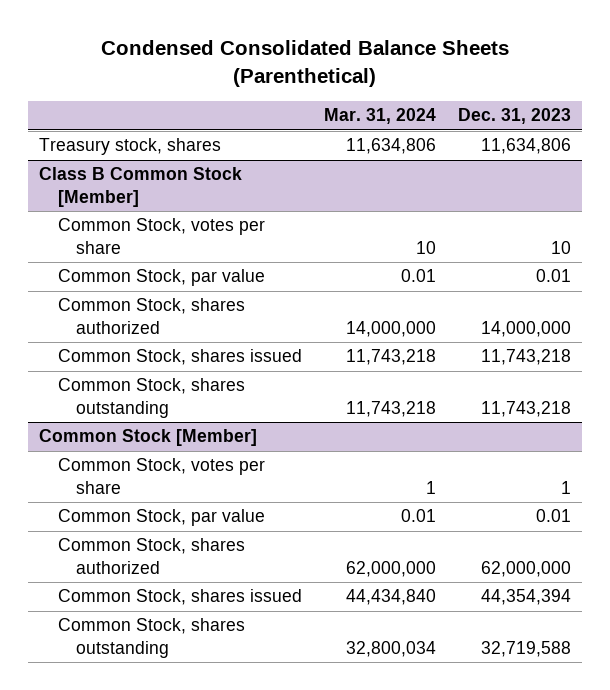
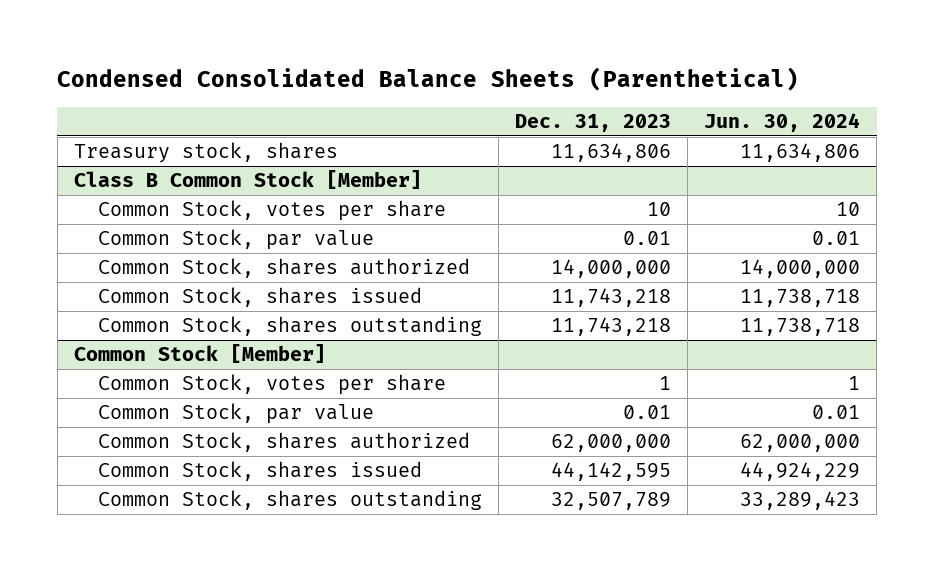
- | Mar. 31, 2024 | Dec. 31, 2023
+ | Dec. 31, 2023 | Jun. 30, 2024
@ Common Stock [Member]
- Common Stock, shares issued | 44,434,840 | 44,354,394
- Common Stock, shares outstanding | 32,800,034 | 32,719,588
+ Common Stock, shares issued | 44,142,595 | 44,924,229
+ Common Stock, shares outstanding | 32,507,789 | 33,289,423

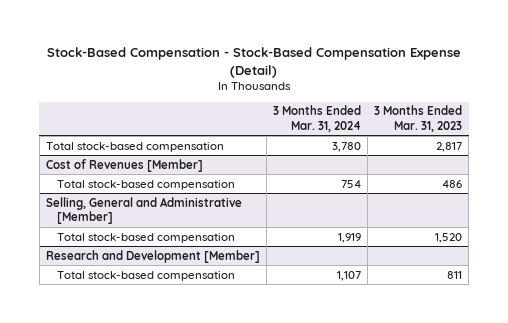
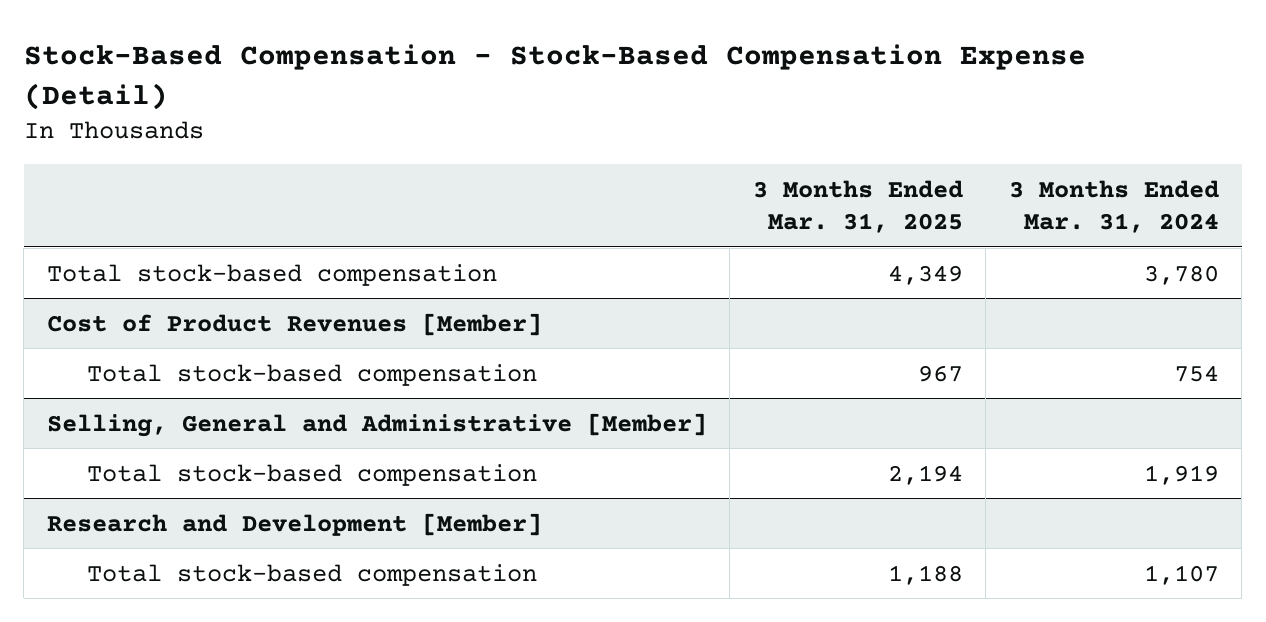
- | 3 Months Ended Mar. 31, 2024 | 3 Months Ended Mar. 31, 2023
+ | 3 Months Ended Mar. 31, 2025 | 3 Months Ended Mar. 31, 2024
- Cost of Revenues [Member]
+ Cost of Product Revenues [Member]

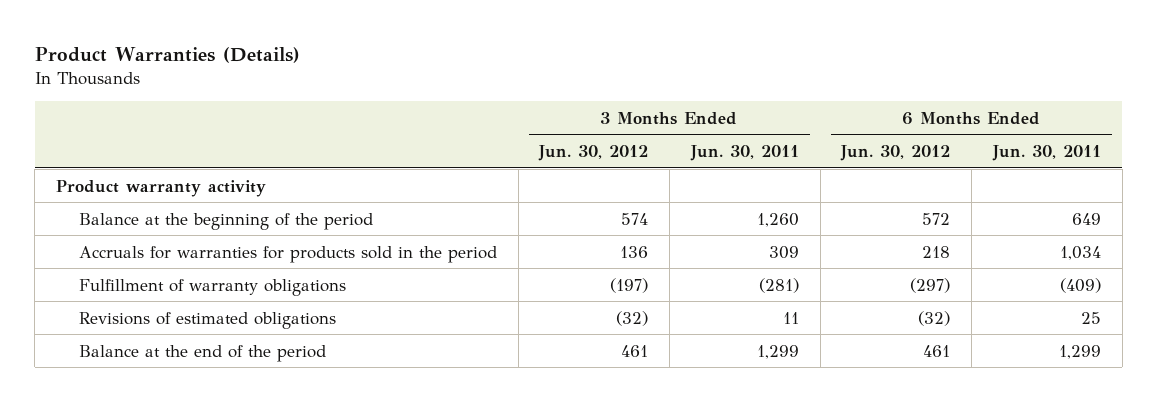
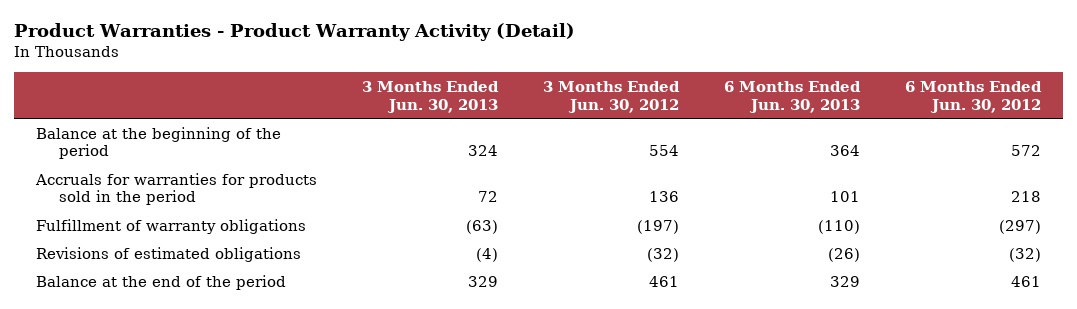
- Product Warranties (Details)
+ Product Warranties - Product Warranty Activity (Detail)
- | 3 Months Ended Jun. 30, 2012 | 3 Months Ended Jun. 30, 2011 | 6 Months Ended Jun. 30, 2012 | 6 Months Ended Jun. 30, 2011
+ | 3 Months Ended Jun. 30, 2013 | 3 Months Ended Jun. 30, 2012 | 6 Months Ended Jun. 30, 2013 | 6 Months Ended Jun. 30, 2012
- Product warranty activity
- Balance at the beginning of the period | 574 | 1,260 | 572 | 649
+ Balance at the beginning of the period | 324 | 554 | 364 | 572

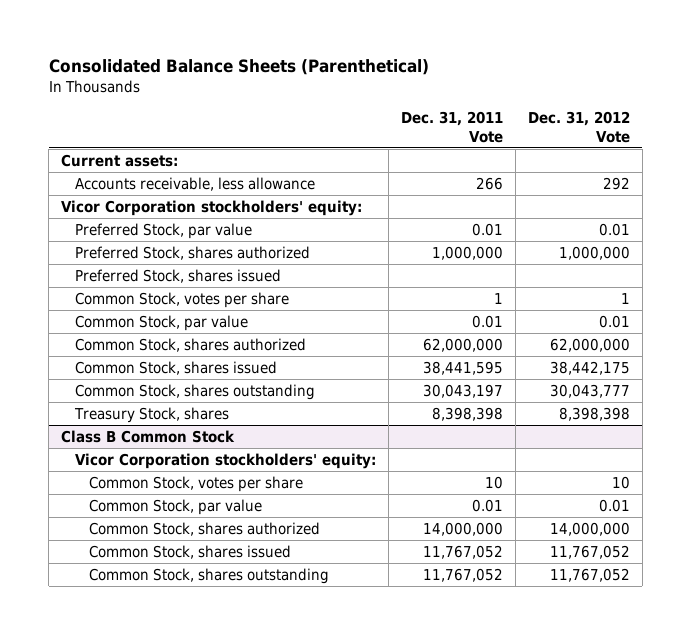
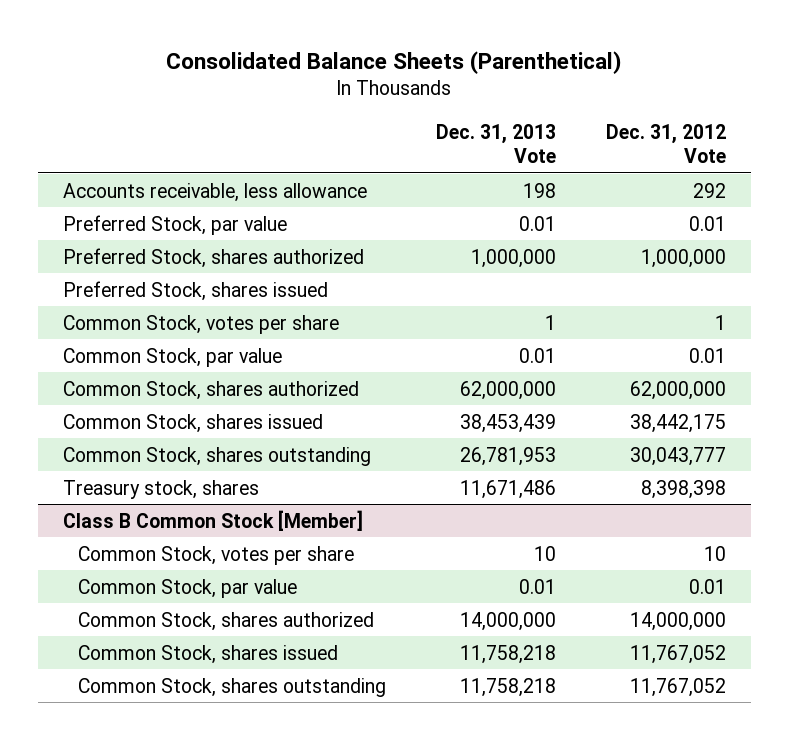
- | Dec. 31, 2011 Vote | Dec. 31, 2012 Vote
+ | Dec. 31, 2013 Vote | Dec. 31, 2012 Vote
- Current assets:
- Vicor Corporation stockholders' equity:
- Treasury Stock, shares | 8,398,398 | 8,398,398
- Class B Common Stock
- Vicor Corporation stockholders' equity:
+ Treasury stock, shares | 11,671,486 | 8,398,398
+ Class B Common Stock [Member]

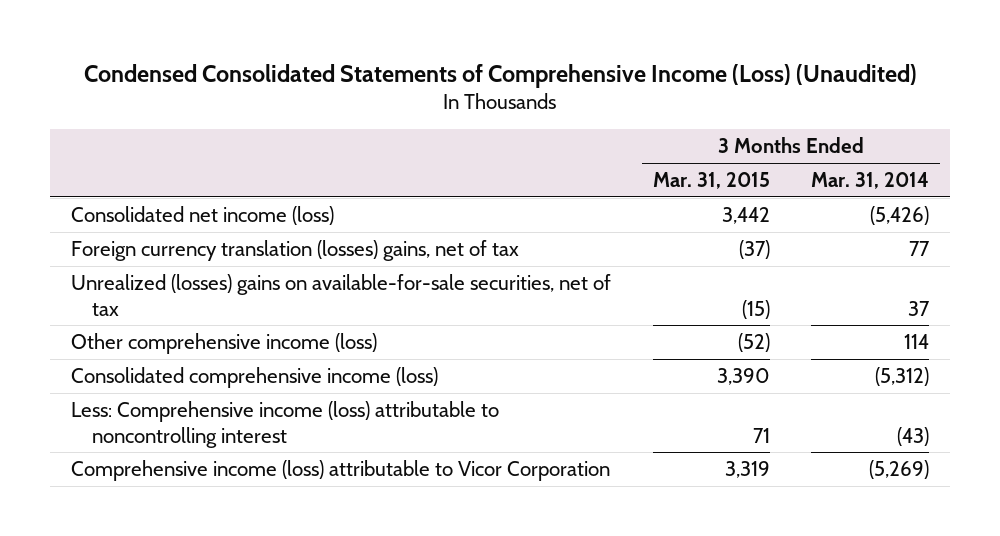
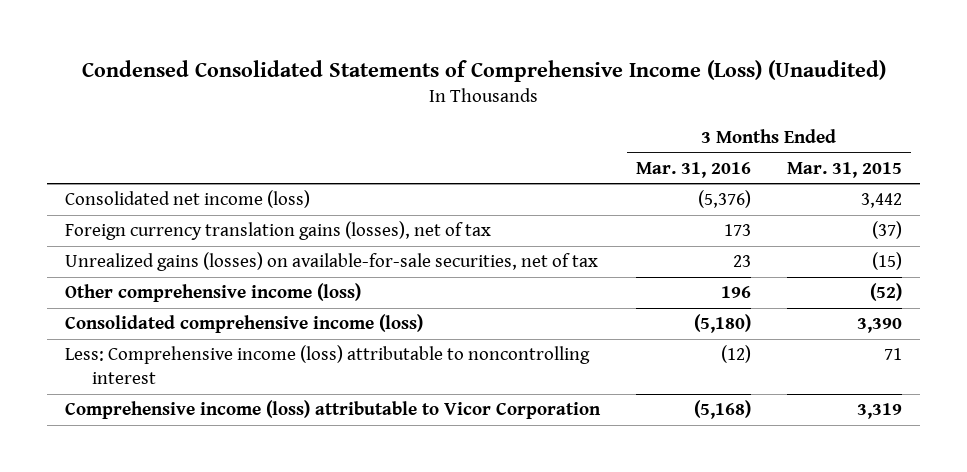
- | 3 Months Ended Mar. 31, 2015 | 3 Months Ended Mar. 31, 2014
+ | 3 Months Ended Mar. 31, 2016 | 3 Months Ended Mar. 31, 2015
- Foreign currency translation (losses) gains, net of tax | (37) | 77
- Unrealized (losses) gains on available-for-sale securities, net of tax | (15) | 37
+ Foreign currency translation gains (losses), net of tax | 173 | (37)
+ Unrealized gains (losses) on available-for-sale securities, net of tax | 23 | (15)

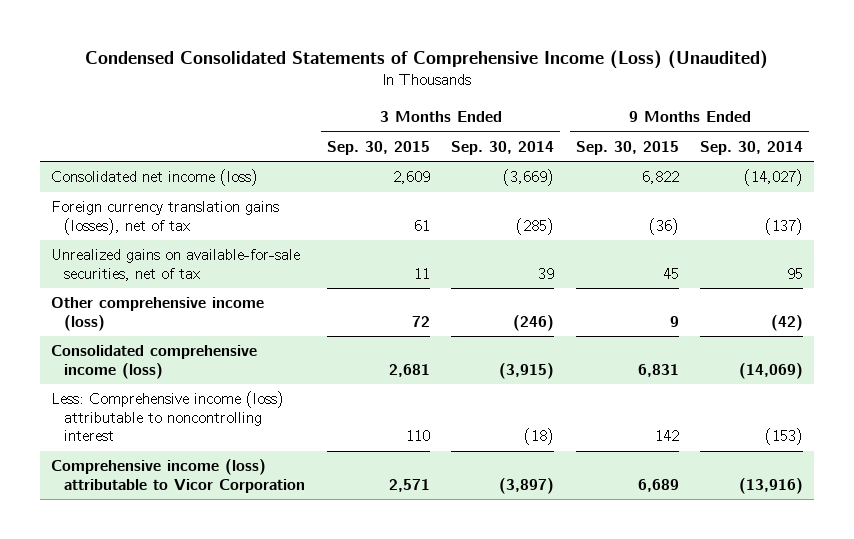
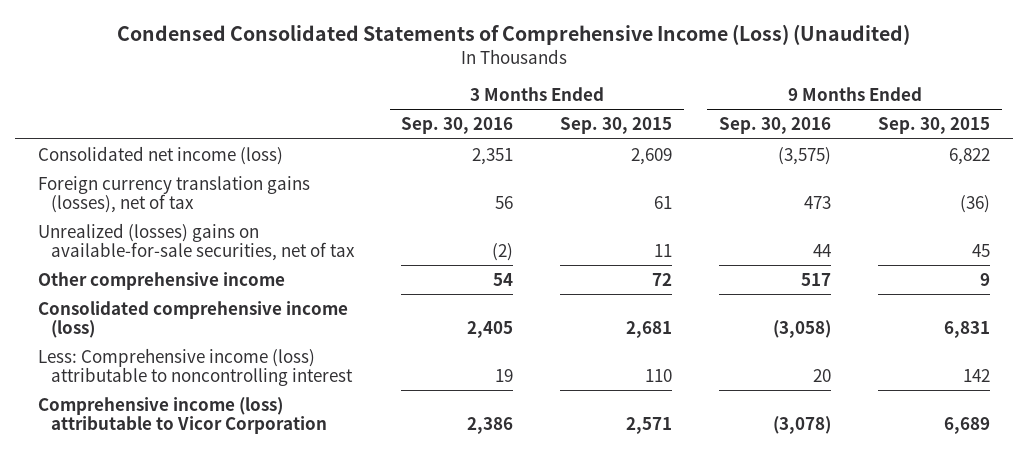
- | 3 Months Ended Sep. 30, 2015 | 3 Months Ended Sep. 30, 2014 | 9 Months Ended Sep. 30, 2015 | 9 Months Ended Sep. 30, 2014
+ | 3 Months Ended Sep. 30, 2016 | 3 Months Ended Sep. 30, 2015 | 9 Months Ended Sep. 30, 2016 | 9 Months Ended Sep. 30, 2015
- Unrealized gains on available-for-sale securities, net of tax | 11 | 39 | 45 | 95
- Other comprehensive income (loss) | 72 | (246) | 9 | (42)
+ Unrealized (losses) gains on available-for-sale securities, net of tax | (2) | 11 | 44 | 45
+ Other comprehensive income | 54 | 72 | 517 | 9

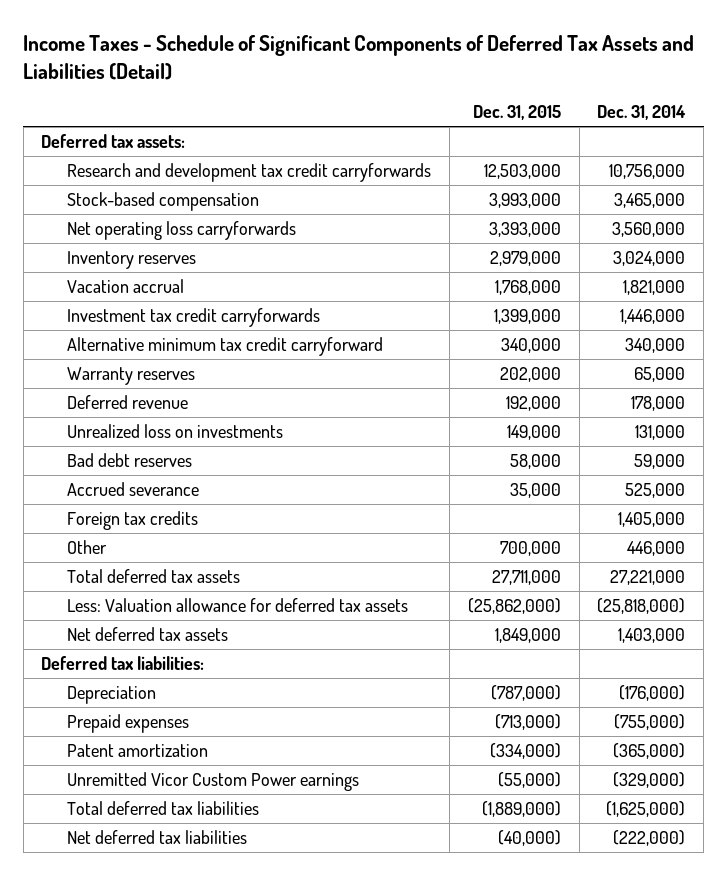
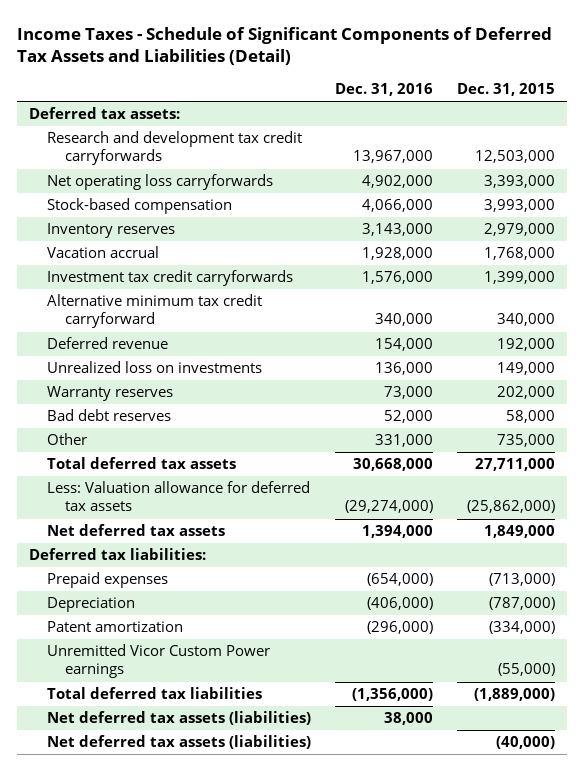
- | Dec. 31, 2015 | Dec. 31, 2014
+ | Dec. 31, 2016 | Dec. 31, 2015
moved down: Stock-based compensation | 4,066,000 | 3,993,000
moved down: Warranty reserves | 73,000 | 202,000
- Accrued severance | 35,000 | 525,000
- Foreign tax credits | | 1,405,000
- Other | 700,000 | 446,000
+ Other | 331,000 | 735,000
moved down: Depreciation | (406,000) | (787,000)
- Net deferred tax liabilities | (40,000) | (222,000)
+ Net deferred tax assets (liabilities) | 38,000 |
+ Net deferred tax assets (liabilities) | | (40,000)

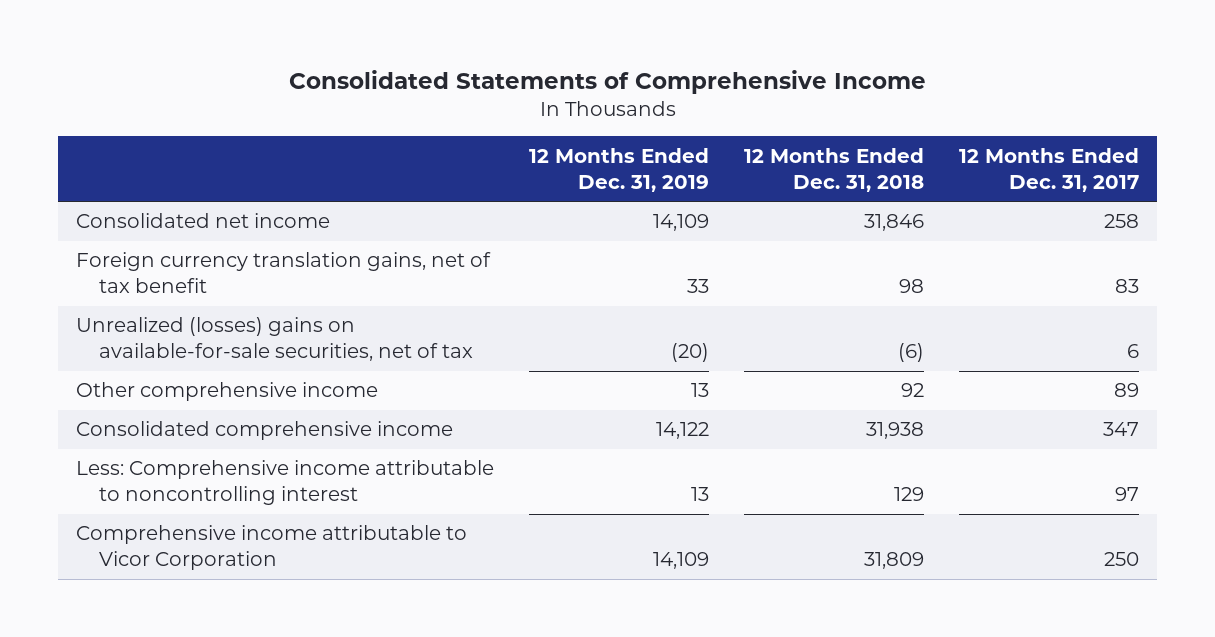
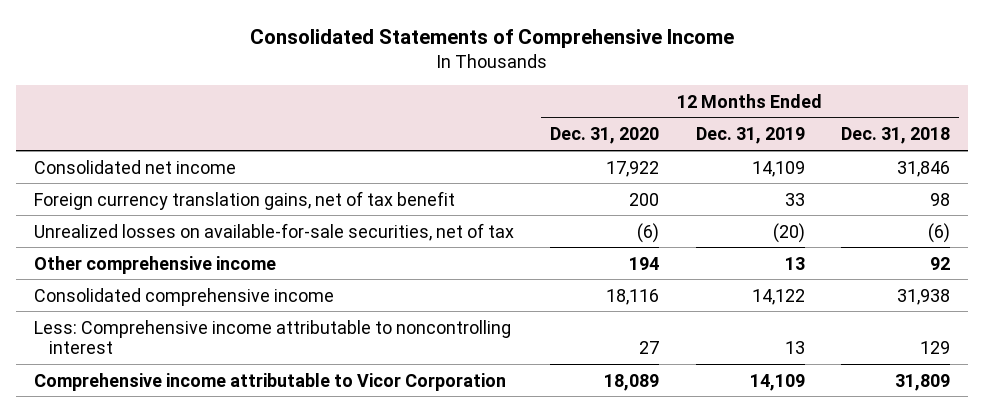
- | 12 Months Ended Dec. 31, 2019 | 12 Months Ended Dec. 31, 2018 | 12 Months Ended Dec. 31, 2017
+ | 12 Months Ended Dec. 31, 2020 | 12 Months Ended Dec. 31, 2019 | 12 Months Ended Dec. 31, 2018
- Unrealized (losses) gains on available-for-sale securities, net of tax | (20) | (6) | 6
+ Unrealized losses on available-for-sale securities, net of tax | (6) | (20) | (6)

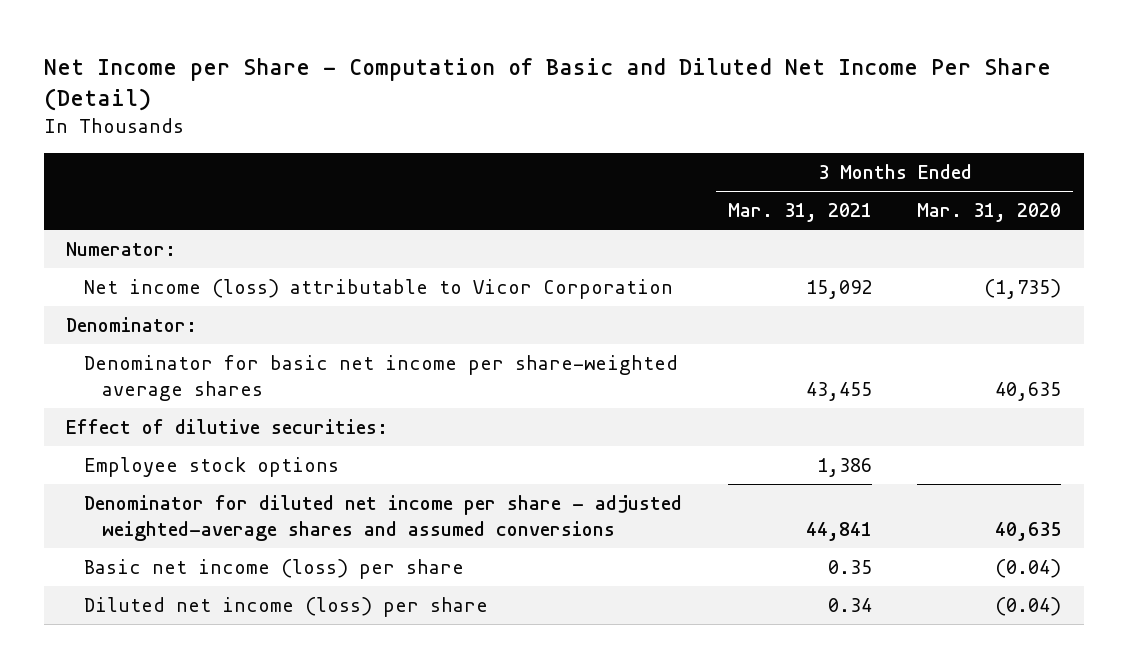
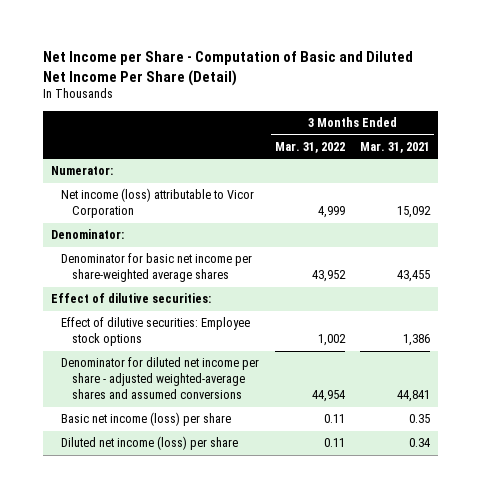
- | 3 Months Ended Mar. 31, 2021 | 3 Months Ended Mar. 31, 2020
+ | 3 Months Ended Mar. 31, 2022 | 3 Months Ended Mar. 31, 2021
- Employee stock options | 1,386 |
+ Effect of dilutive securities: Employee stock options | 1,002 | 1,386

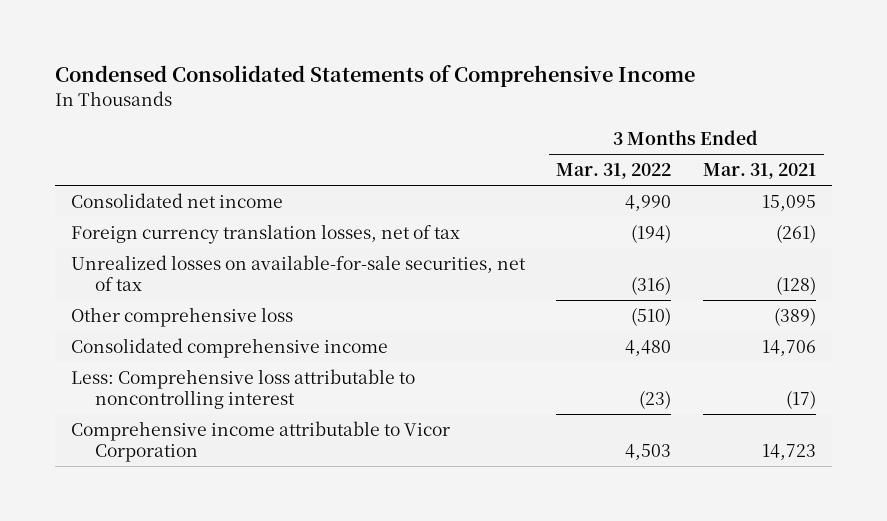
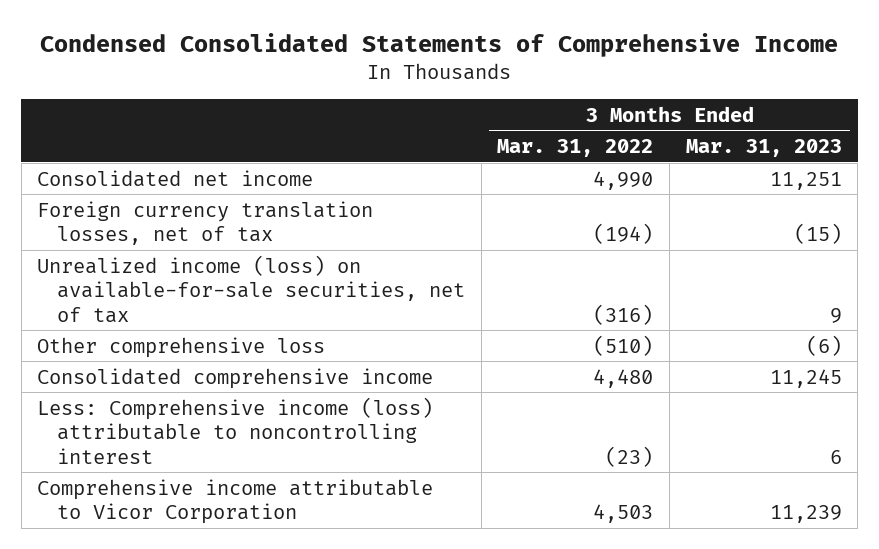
- | 3 Months Ended Mar. 31, 2022 | 3 Months Ended Mar. 31, 2021
+ | 3 Months Ended Mar. 31, 2022 | 3 Months Ended Mar. 31, 2023
- Unrealized losses on available-for-sale securities, net of tax | (316) | (128)
+ Unrealized income (loss) on available-for-sale securities, net of tax | (316) | 9
- Less: Comprehensive loss attributable to noncontrolling interest | (23) | (17)
+ Less: Comprehensive income (loss) attributable to noncontrolling interest | (23) | 6

